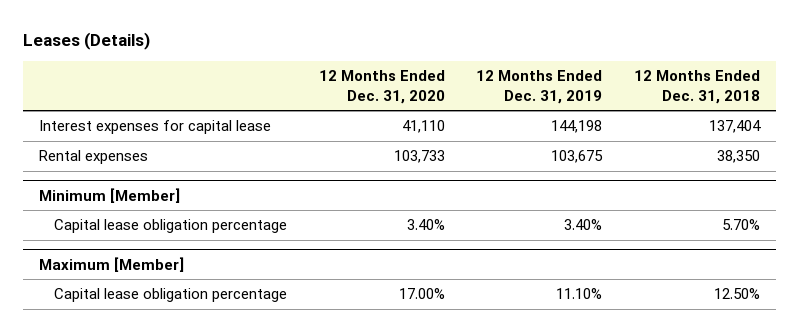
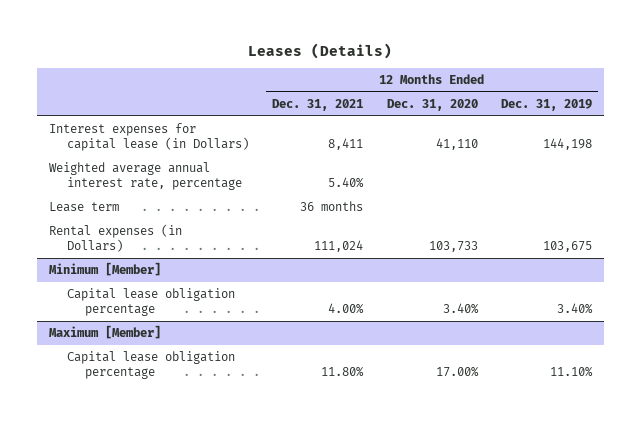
- | 12 Months Ended Dec. 31, 2020 | 12 Months Ended Dec. 31, 2019 | 12 Months Ended Dec. 31, 2018
+ | 12 Months Ended Dec. 31, 2021 | 12 Months Ended Dec. 31, 2020 | 12 Months Ended Dec. 31, 2019
- Interest expenses for capital lease | 41,110 | 144,198 | 137,404
- Rental expenses | 103,733 | 103,675 | 38,350
+ Interest expenses for capital lease (in Dollars) | 8,411 | 41,110 | 144,198
+ Weighted average annual interest rate, percentage | 5.40% | |
+ Lease term | 36 months | |
+ Rental expenses (in Dollars) | 111,024 | 103,733 | 103,675

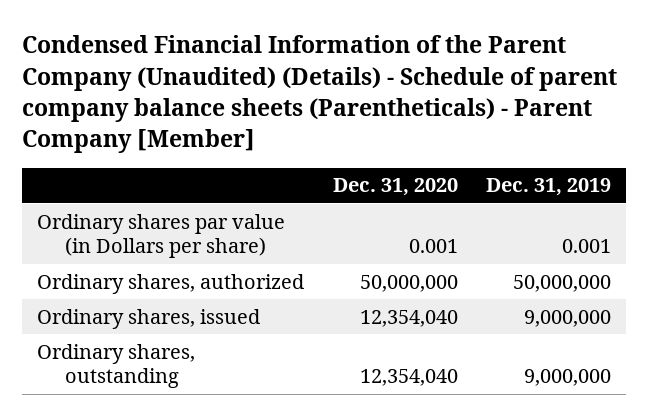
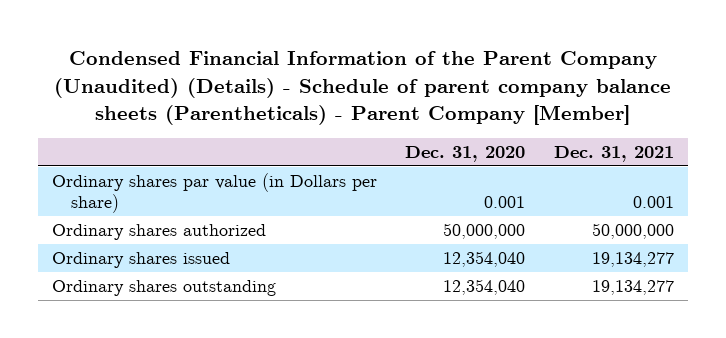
- | Dec. 31, 2020 | Dec. 31, 2019
+ | Dec. 31, 2020 | Dec. 31, 2021
- Ordinary shares, authorized | 50,000,000 | 50,000,000
- Ordinary shares, issued | 12,354,040 | 9,000,000
- Ordinary shares, outstanding | 12,354,040 | 9,000,000
+ Ordinary shares authorized | 50,000,000 | 50,000,000
+ Ordinary shares issued | 12,354,040 | 19,134,277
+ Ordinary shares outstanding | 12,354,040 | 19,134,277

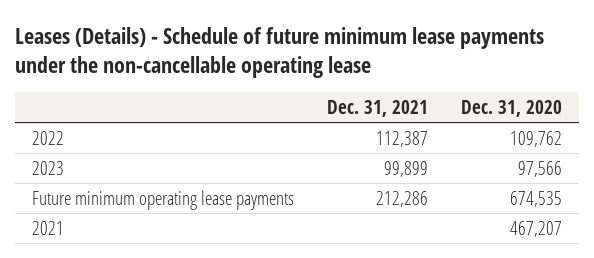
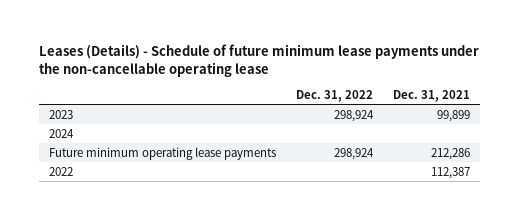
- | Dec. 31, 2021 | Dec. 31, 2020
+ | Dec. 31, 2022 | Dec. 31, 2021
+ 2024
- 2021 | | 467,207
moved down: 2022 | | 112,387

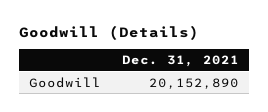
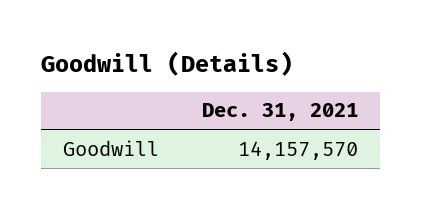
- Goodwill | 20,152,890
+ Goodwill | 14,157,570

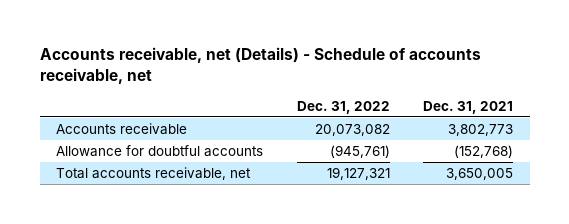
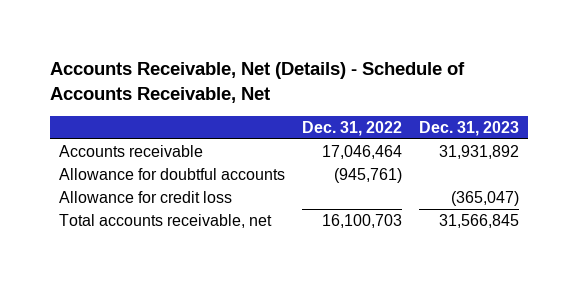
- Accounts receivable, net (Details) - Schedule of accounts receivable, net
+ Accounts Receivable, Net (Details) - Schedule of Accounts Receivable, Net
- | Dec. 31, 2022 | Dec. 31, 2021
+ | Dec. 31, 2022 | Dec. 31, 2023
- Accounts receivable | 20,073,082 | 3,802,773
+ Accounts receivable | 17,046,464 | 31,931,892
- Total accounts receivable, net | 19,127,321 | 3,650,005
+ Allowance for credit loss | | (365,047)
+ Total accounts receivable, net | 16,100,703 | 31,566,845

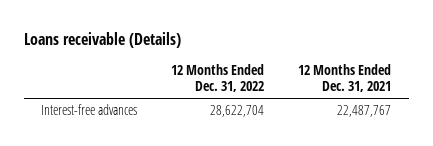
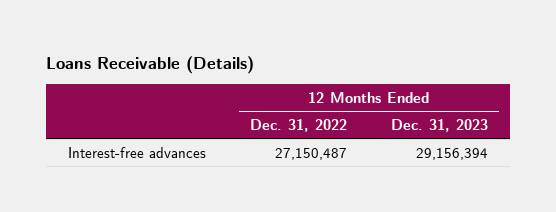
- Loans receivable (Details)
+ Loans Receivable (Details)
- | 12 Months Ended Dec. 31, 2022 | 12 Months Ended Dec. 31, 2021
+ | 12 Months Ended Dec. 31, 2022 | 12 Months Ended Dec. 31, 2023
- Interest-free advances | 28,622,704 | 22,487,767
+ Interest-free advances | 27,150,487 | 29,156,394

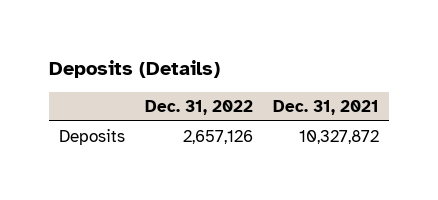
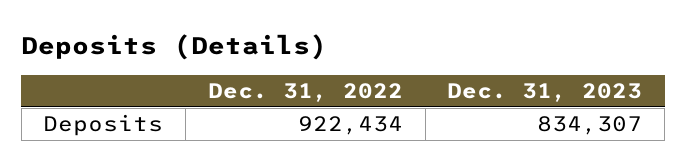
- | Dec. 31, 2022 | Dec. 31, 2021
+ | Dec. 31, 2022 | Dec. 31, 2023
- Deposits | 2,657,126 | 10,327,872
+ Deposits | 922,434 | 834,307

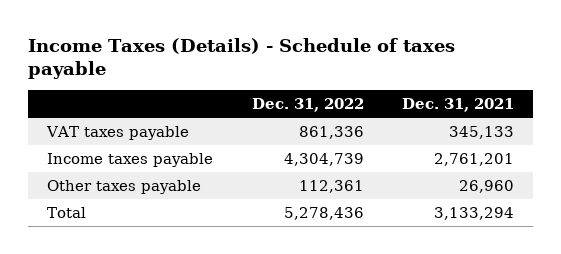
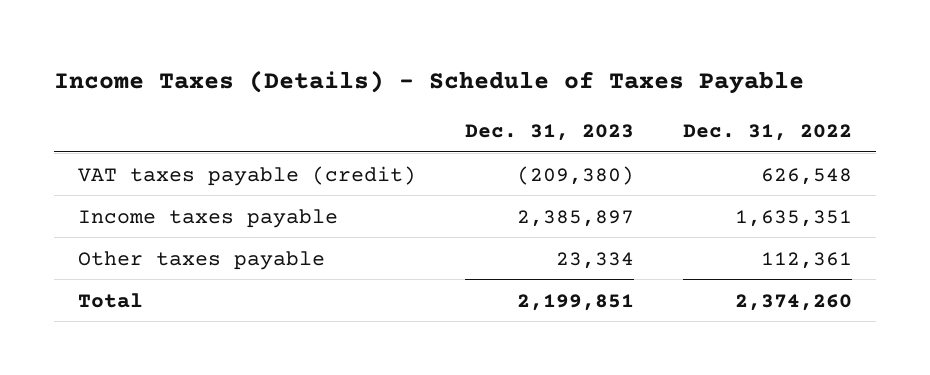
- Income Taxes (Details) - Schedule of taxes payable
+ Income Taxes (Details) - Schedule of Taxes Payable
- | Dec. 31, 2022 | Dec. 31, 2021
+ | Dec. 31, 2023 | Dec. 31, 2022
- VAT taxes payable | 861,336 | 345,133
- Income taxes payable | 4,304,739 | 2,761,201
+ VAT taxes payable (credit) | (209,380) | 626,548
+ Income taxes payable | 2,385,897 | 1,635,351
- Total | 5,278,436 | 3,133,294
+ Total | 2,199,851 | 2,374,260

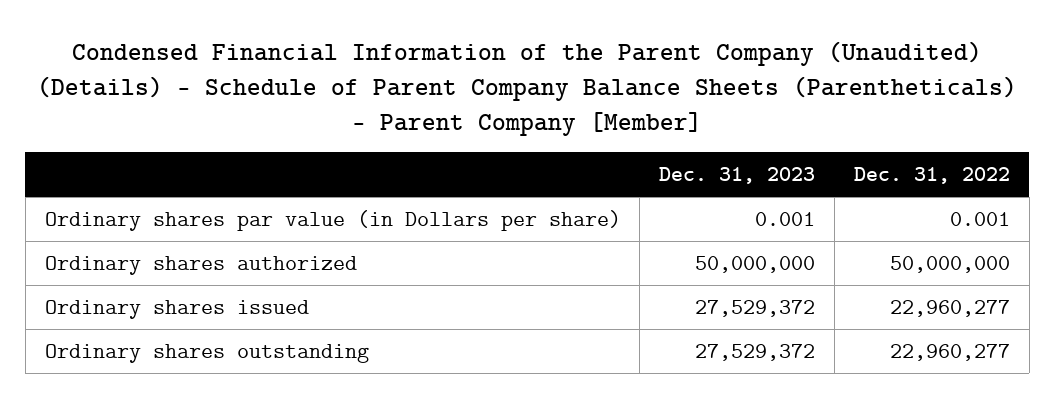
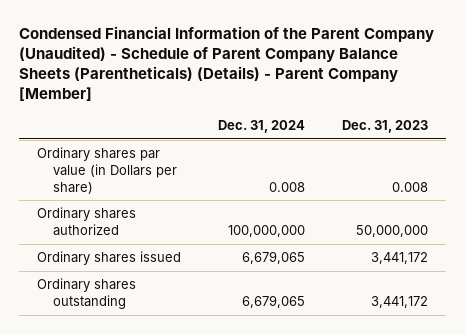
- Condensed Financial Information of the Parent Company (Unaudited) (Details) - Schedule of Parent Company Balance Sheets (Parentheticals) - Parent Company [Member]
+ Condensed Financial Information of the Parent Company (Unaudited) - Schedule of Parent Company Balance Sheets (Parentheticals) (Details) - Parent Company [Member]
- | Dec. 31, 2023 | Dec. 31, 2022
+ | Dec. 31, 2024 | Dec. 31, 2023
- Ordinary shares par value (in Dollars per share) | 0.001 | 0.001
+ Ordinary shares par value (in Dollars per share) | 0.008 | 0.008
- Ordinary shares issued | 27,529,372 | 22,960,277
- Ordinary shares outstanding | 27,529,372 | 22,960,277
+ Ordinary shares issued | 6,679,065 | 3,441,172
+ Ordinary shares outstanding | 6,679,065 | 3,441,172

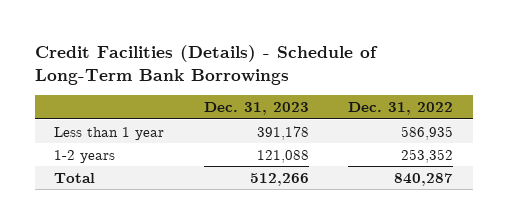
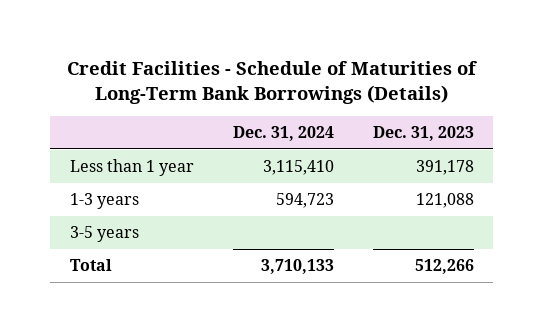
- Credit Facilities (Details) - Schedule of Long-Term Bank Borrowings
+ Credit Facilities - Schedule of Maturities of Long-Term Bank Borrowings (Details)
- | Dec. 31, 2023 | Dec. 31, 2022
+ | Dec. 31, 2024 | Dec. 31, 2023
- 1-2 years | 121,088 | 253,352
+ 1-3 years | 594,723 | 121,088
+ 3-5 years

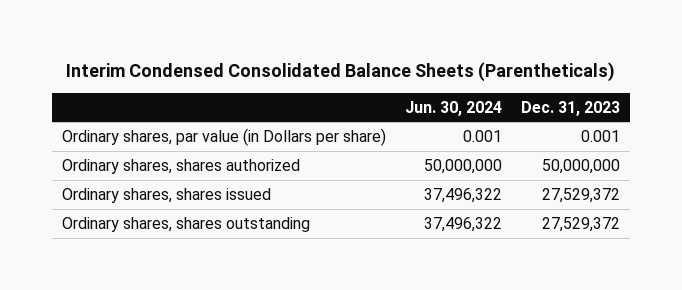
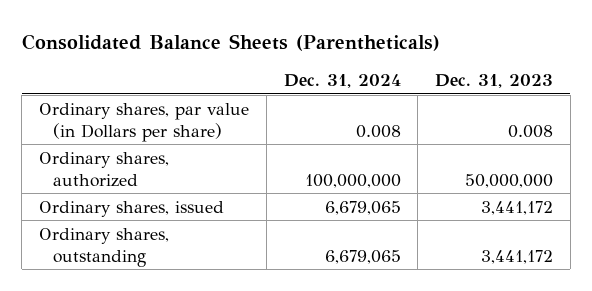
- Interim Condensed Consolidated Balance Sheets (Parentheticals)
+ Consolidated Balance Sheets (Parentheticals)
- | Jun. 30, 2024 | Dec. 31, 2023
+ | Dec. 31, 2024 | Dec. 31, 2023
- Ordinary shares, par value (in Dollars per share) | 0.001 | 0.001
- Ordinary shares, shares authorized | 50,000,000 | 50,000,000
- Ordinary shares, shares issued | 37,496,322 | 27,529,372
- Ordinary shares, shares outstanding | 37,496,322 | 27,529,372
+ Ordinary shares, par value (in Dollars per share) | 0.008 | 0.008
+ Ordinary shares, authorized | 100,000,000 | 50,000,000
+ Ordinary shares, issued | 6,679,065 | 3,441,172
+ Ordinary shares, outstanding | 6,679,065 | 3,441,172

